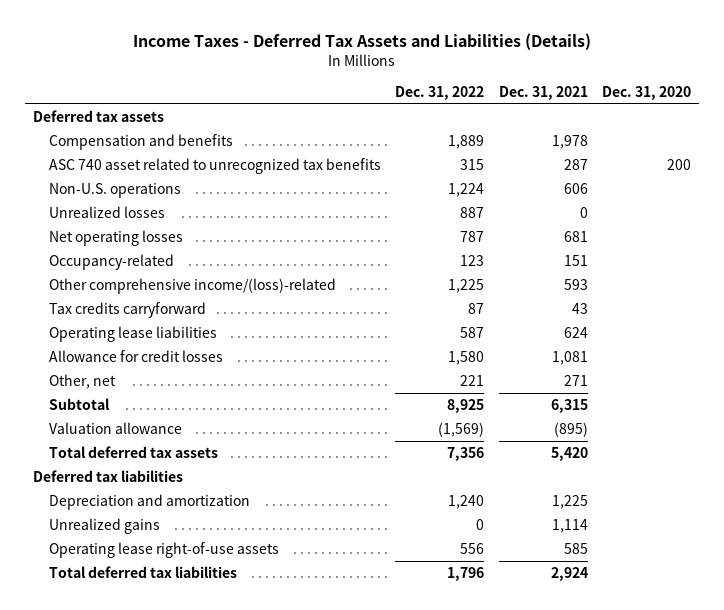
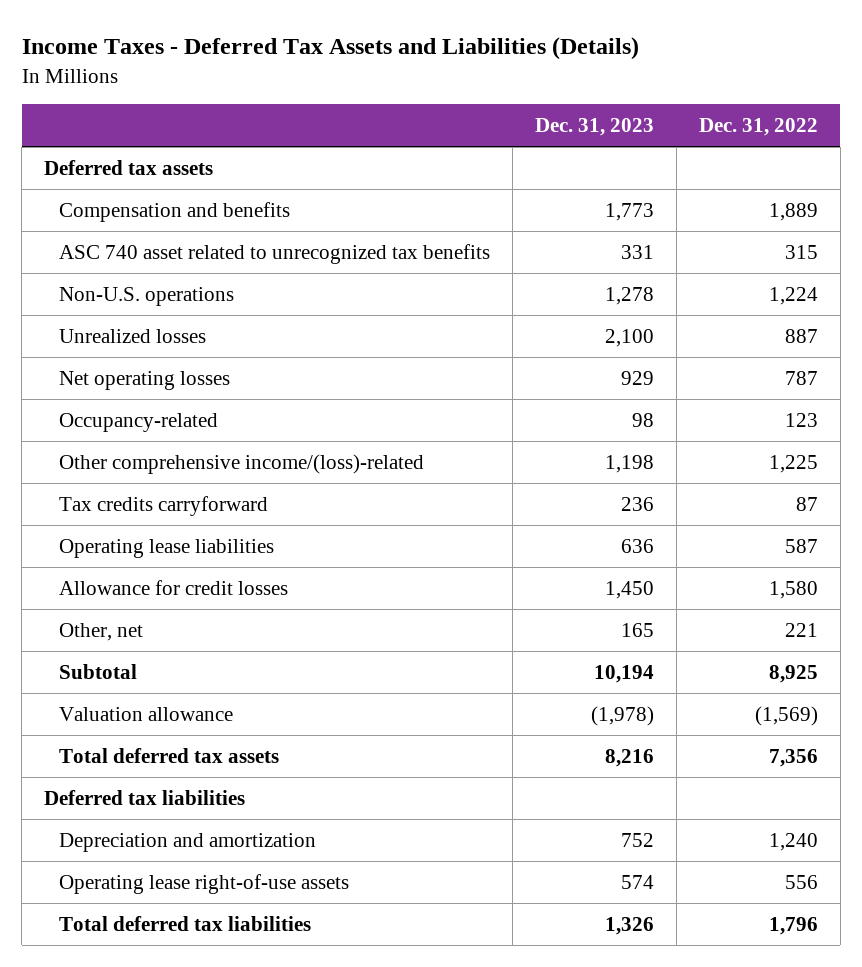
- | Dec. 31, 2022 | Dec. 31, 2021 | Dec. 31, 2020
+ | Dec. 31, 2023 | Dec. 31, 2022
- Unrealized gains | 0 | 1,114 |

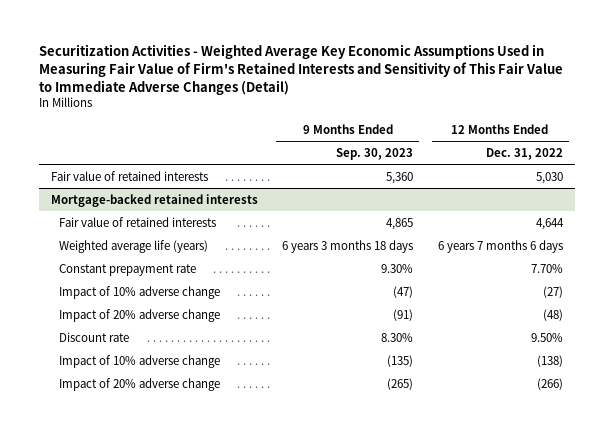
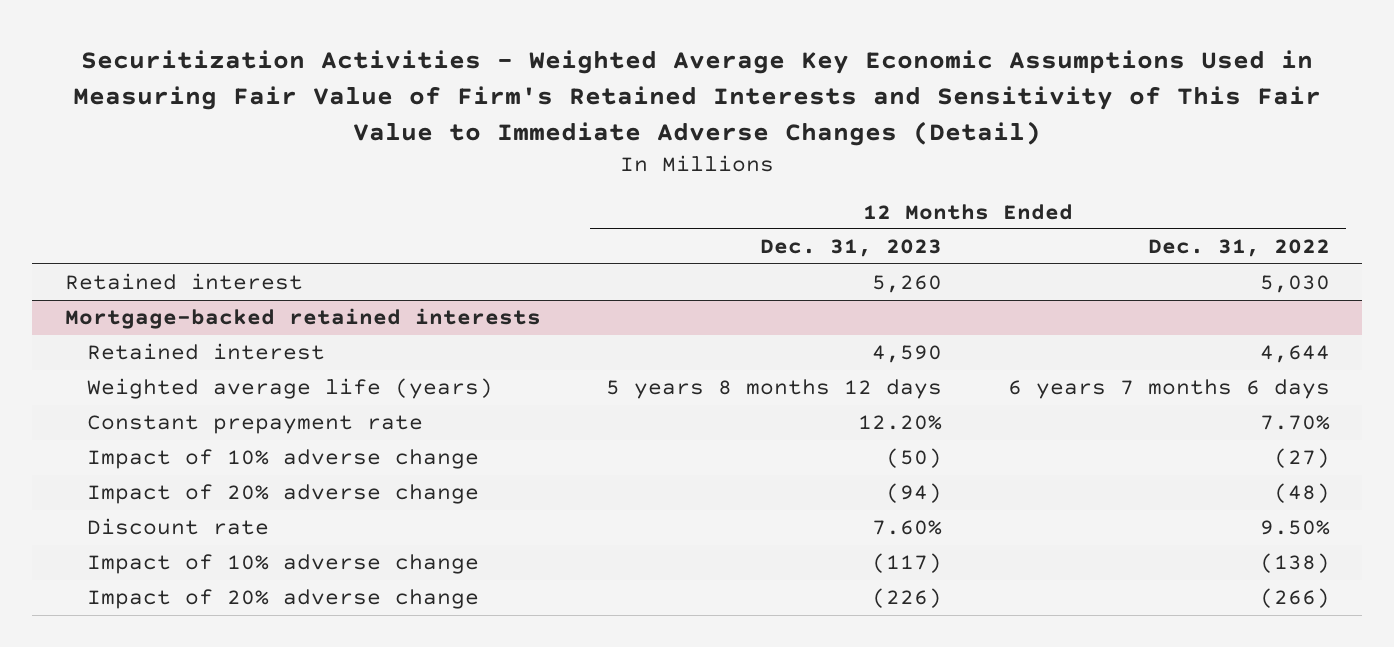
- | 9 Months Ended Sep. 30, 2023 | 12 Months Ended Dec. 31, 2022
+ | 12 Months Ended Dec. 31, 2023 | 12 Months Ended Dec. 31, 2022
- Fair value of retained interests | 5,360 | 5,030
+ Retained interest | 5,260 | 5,030
@ Mortgage-backed retained interests
- Fair value of retained interests | 4,865 | 4,644
+ Retained interest | 4,590 | 4,644

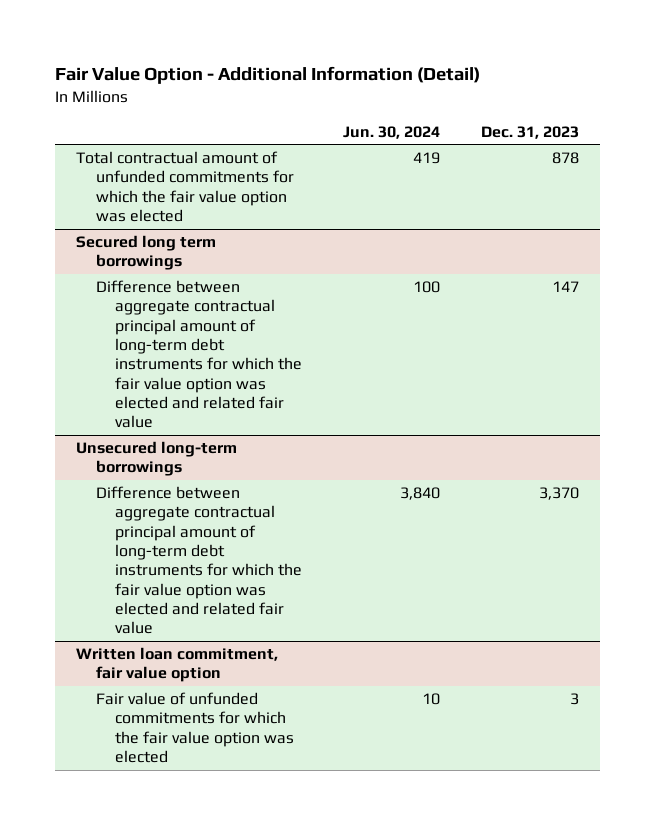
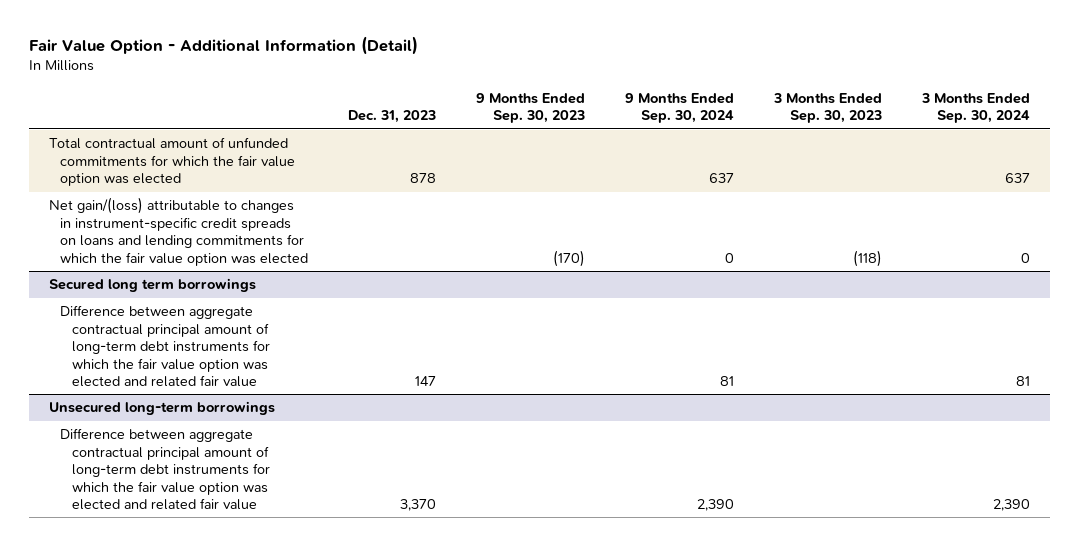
- | Jun. 30, 2024 | Dec. 31, 2023
+ | Dec. 31, 2023 | 9 Months Ended Sep. 30, 2023 | 9 Months Ended Sep. 30, 2024 | 3 Months Ended Sep. 30, 2023 | 3 Months Ended Sep. 30, 2024
+ Net gain/(loss) attributable to changes in instrument-specific credit spreads on loans and lending commitments for which the fair value option was elected | | (170) | 0 | (118) | 0
- Written loan commitment, fair value option
- Fair value of unfunded commitments for which the fair value option was elected | 10 | 3

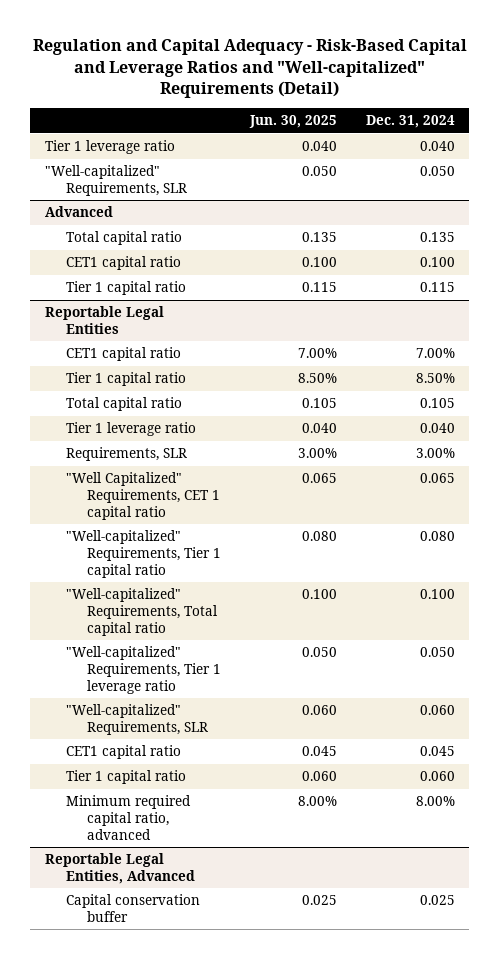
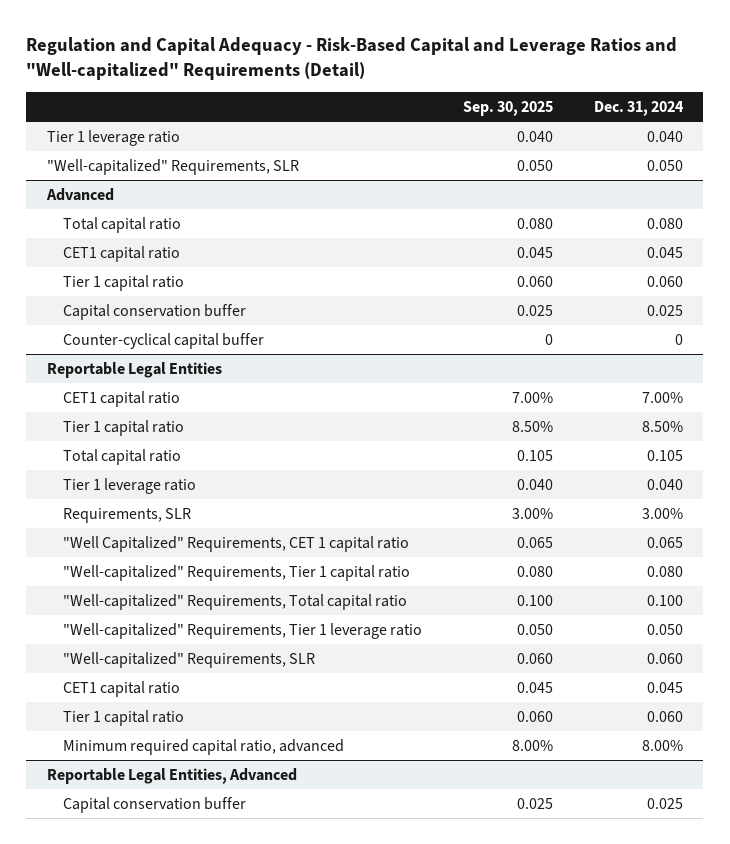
- | Jun. 30, 2025 | Dec. 31, 2024
+ | Sep. 30, 2025 | Dec. 31, 2024
@ Advanced
- Total capital ratio | 0.135 | 0.135
- CET1 capital ratio | 0.100 | 0.100
- Tier 1 capital ratio | 0.115 | 0.115
+ Total capital ratio | 0.080 | 0.080
+ CET1 capital ratio | 0.045 | 0.045
+ Tier 1 capital ratio | 0.060 | 0.060
+ Capital conservation buffer | 0.025 | 0.025
+ Counter-cyclical capital buffer | 0 | 0

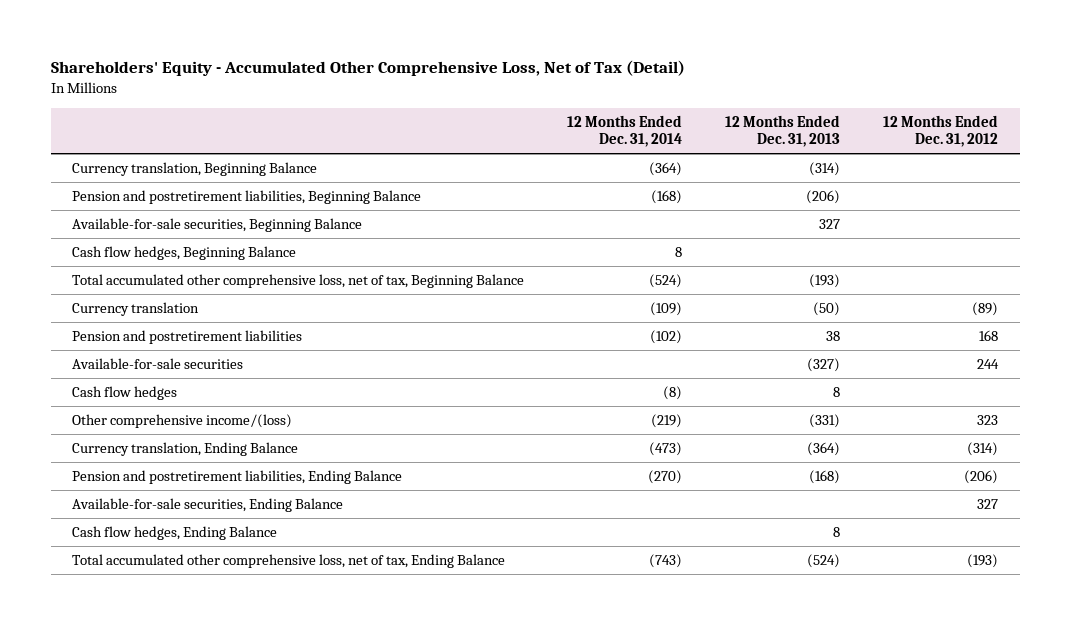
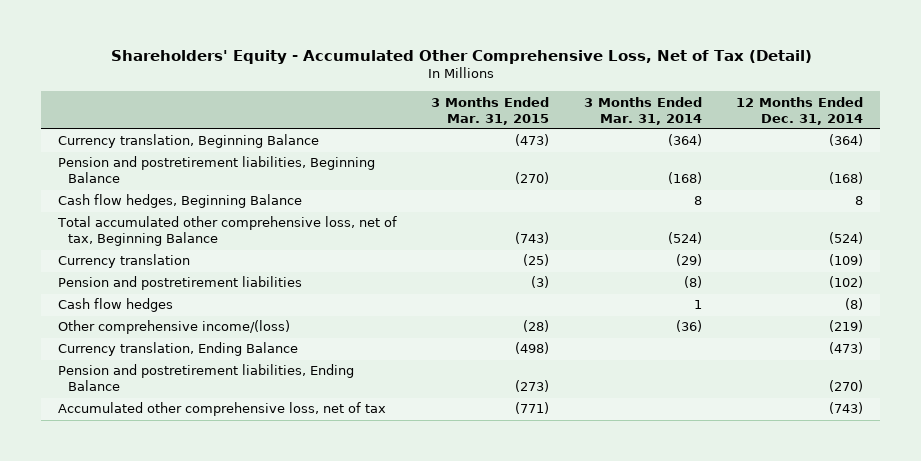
- | 12 Months Ended Dec. 31, 2014 | 12 Months Ended Dec. 31, 2013 | 12 Months Ended Dec. 31, 2012
+ | 3 Months Ended Mar. 31, 2015 | 3 Months Ended Mar. 31, 2014 | 12 Months Ended Dec. 31, 2014
- Available-for-sale securities, Beginning Balance | | 327 |
- Available-for-sale securities | | (327) | 244
- Available-for-sale securities, Ending Balance | | | 327
- Cash flow hedges, Ending Balance | | 8 |
- Total accumulated other comprehensive loss, net of tax, Ending Balance | (743) | (524) | (193)
+ Accumulated other comprehensive loss, net of tax | (771) | | (743)

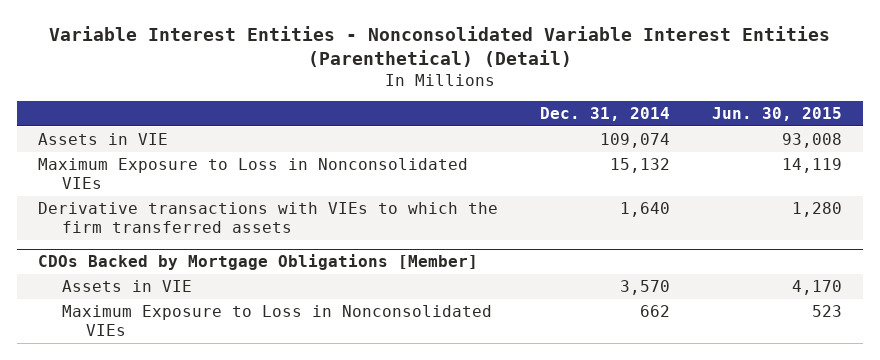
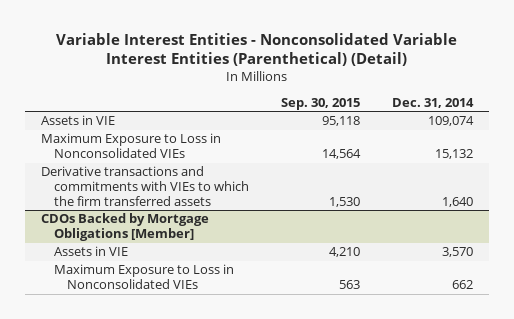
- | Dec. 31, 2014 | Jun. 30, 2015
+ | Sep. 30, 2015 | Dec. 31, 2014
- Derivative transactions with VIEs to which the firm transferred assets | 1,640 | 1,280
+ Derivative transactions and commitments with VIEs to which the firm transferred assets | 1,530 | 1,640

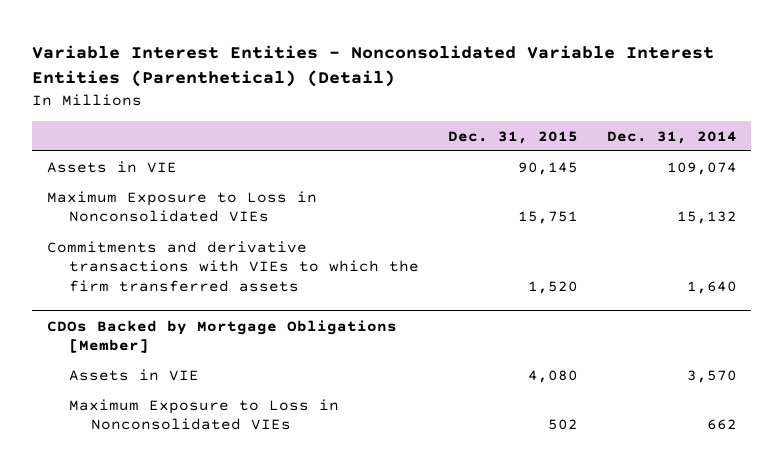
- | Sep. 30, 2015 | Dec. 31, 2014
+ | Dec. 31, 2015 | Dec. 31, 2014
- Derivative transactions and commitments with VIEs to which the firm transferred assets | 1,530 | 1,640
+ Commitments and derivative transactions with VIEs to which the firm transferred assets | 1,520 | 1,640

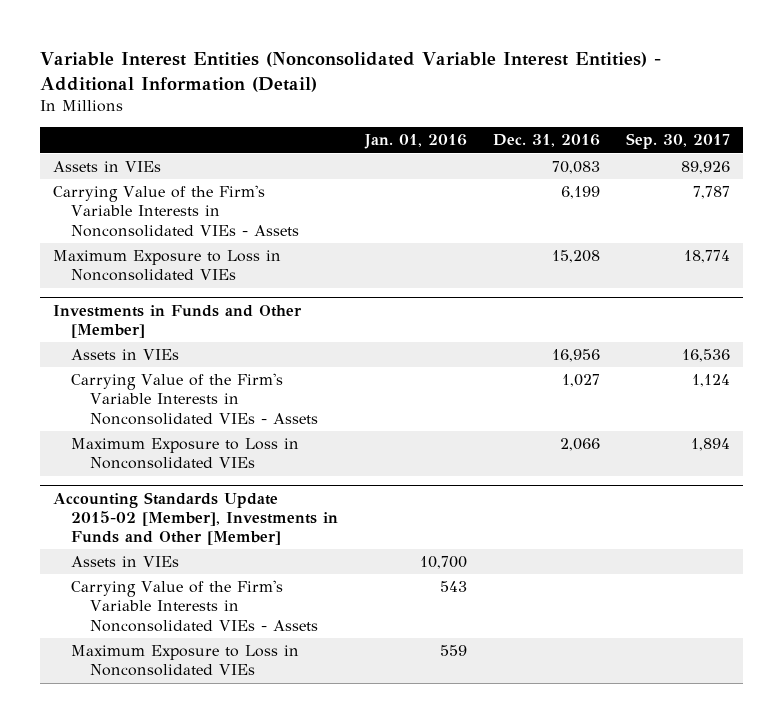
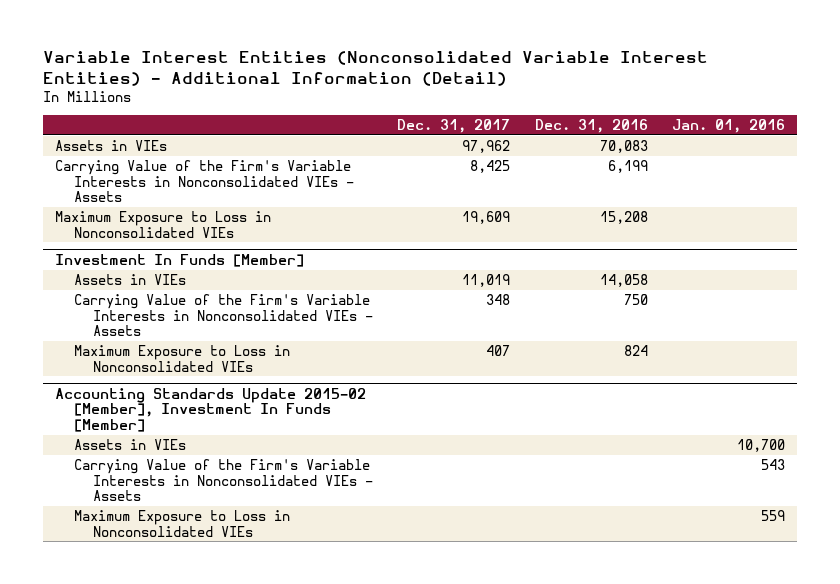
- | Jan. 01, 2016 | Dec. 31, 2016 | Sep. 30, 2017
+ | Dec. 31, 2017 | Dec. 31, 2016 | Jan. 01, 2016
- Investments in Funds and Other [Member]
- Assets in VIEs | | 16,956 | 16,536
- Carrying Value of the Firm's Variable Interests in Nonconsolidated VIEs - Assets | | 1,027 | 1,124
- Maximum Exposure to Loss in Nonconsolidated VIEs | | 2,066 | 1,894
- Accounting Standards Update 2015-02 [Member], Investments in Funds and Other [Member]
+ Investment In Funds [Member]
+ Assets in VIEs | 11,019 | 14,058 |
+ Carrying Value of the Firm's Variable Interests in Nonconsolidated VIEs - Assets | 348 | 750 |
+ Maximum Exposure to Loss in Nonconsolidated VIEs | 407 | 824 |
+ Accounting Standards Update 2015-02 [Member], Investment In Funds [Member]

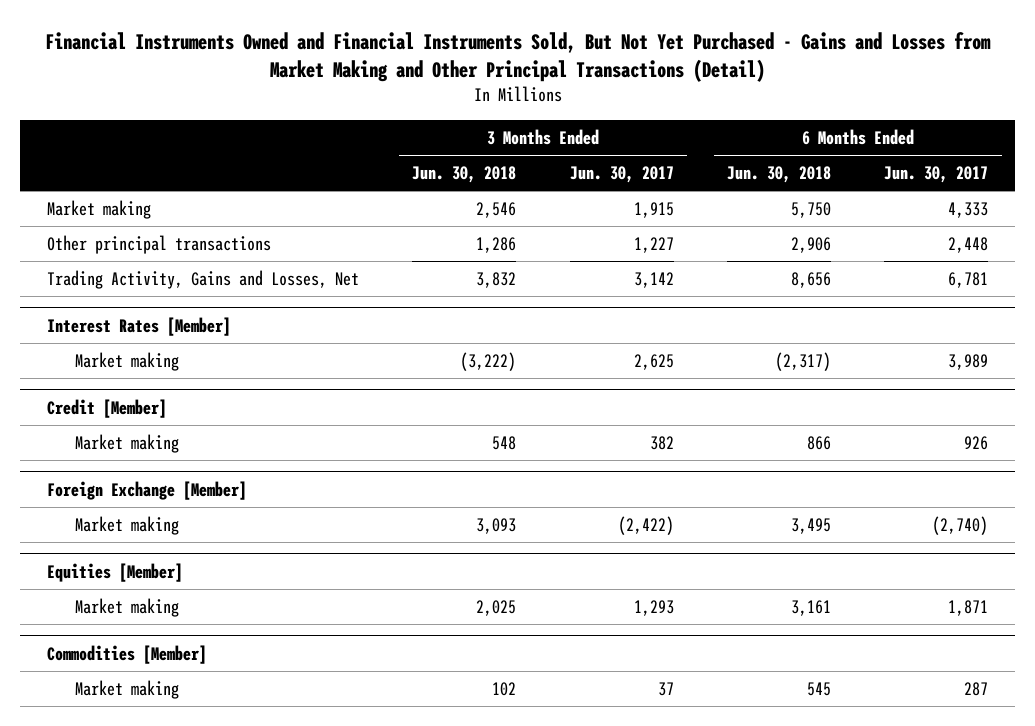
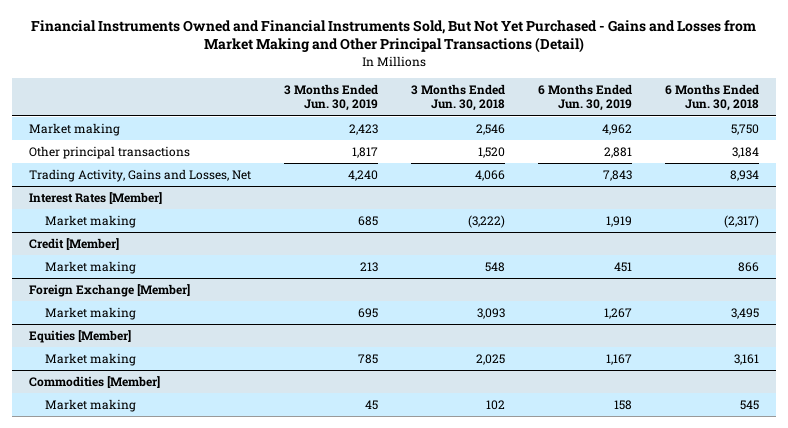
- | 3 Months Ended Jun. 30, 2018 | 3 Months Ended Jun. 30, 2017 | 6 Months Ended Jun. 30, 2018 | 6 Months Ended Jun. 30, 2017
+ | 3 Months Ended Jun. 30, 2019 | 3 Months Ended Jun. 30, 2018 | 6 Months Ended Jun. 30, 2019 | 6 Months Ended Jun. 30, 2018
- Other principal transactions | 1,286 | 1,227 | 2,906 | 2,448
- Trading Activity, Gains and Losses, Net | 3,832 | 3,142 | 8,656 | 6,781
+ Other principal transactions | 1,817 | 1,520 | 2,881 | 3,184
+ Trading Activity, Gains and Losses, Net | 4,240 | 4,066 | 7,843 | 8,934

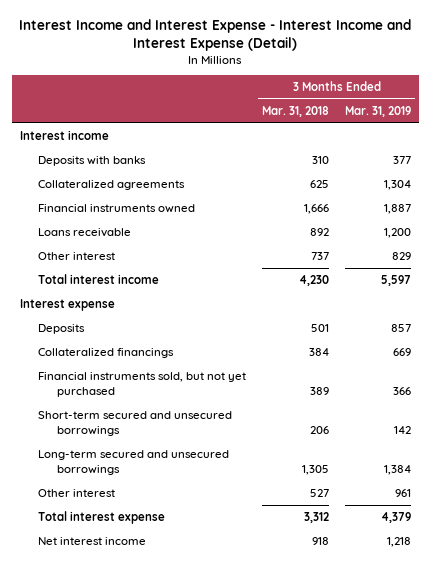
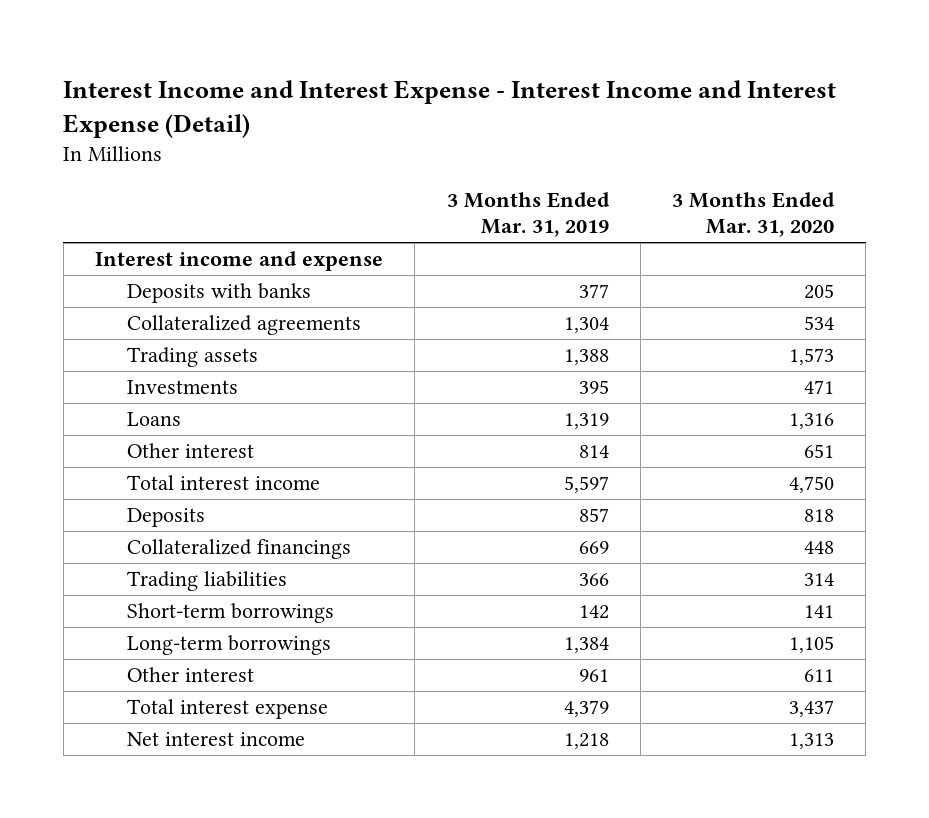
- | 3 Months Ended Mar. 31, 2018 | 3 Months Ended Mar. 31, 2019
+ | 3 Months Ended Mar. 31, 2019 | 3 Months Ended Mar. 31, 2020
- Interest income
+ Interest income and expense
- Financial instruments owned | 1,666 | 1,887
- Loans receivable | 892 | 1,200
- Other interest | 737 | 829
+ Trading assets | 1,388 | 1,573
+ Investments | 395 | 471
+ Loans | 1,319 | 1,316
+ Other interest | 814 | 651
- Interest expense
- Financial instruments sold, but not yet purchased | 389 | 366
- Short-term secured and unsecured borrowings | 206 | 142
- Long-term secured and unsecured borrowings | 1,305 | 1,384
+ Trading liabilities | 366 | 314
+ Short-term borrowings | 142 | 141
+ Long-term borrowings | 1,384 | 1,105

